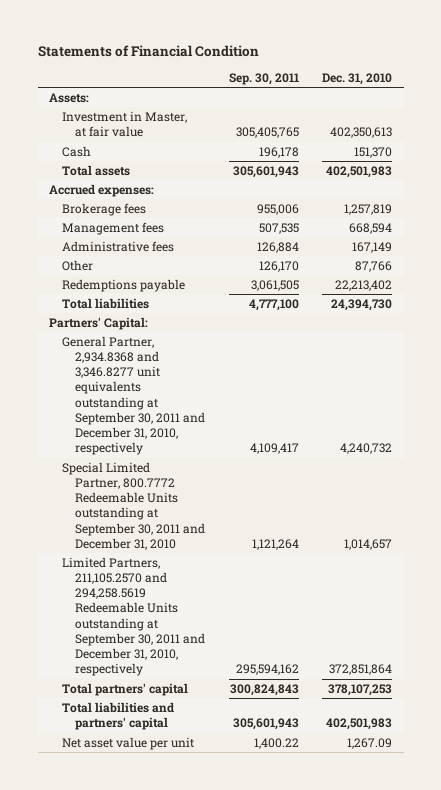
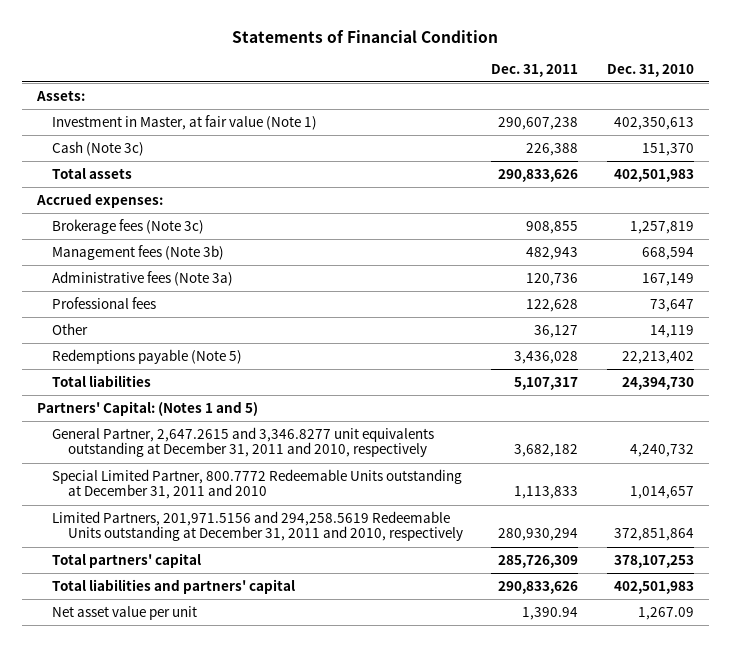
- | Sep. 30, 2011 | Dec. 31, 2010
+ | Dec. 31, 2011 | Dec. 31, 2010
- Investment in Master, at fair value | 305,405,765 | 402,350,613
- Cash | 196,178 | 151,370
+ Investment in Master, at fair value (Note 1) | 290,607,238 | 402,350,613
+ Cash (Note 3c) | 226,388 | 151,370
- Brokerage fees | 955,006 | 1,257,819
- Management fees | 507,535 | 668,594
- Administrative fees | 126,884 | 167,149
- Other | 126,170 | 87,766
- Redemptions payable | 3,061,505 | 22,213,402
+ Brokerage fees (Note 3c) | 908,855 | 1,257,819
+ Management fees (Note 3b) | 482,943 | 668,594
+ Administrative fees (Note 3a) | 120,736 | 167,149
+ Professional fees | 122,628 | 73,647
+ Other | 36,127 | 14,119
+ Redemptions payable (Note 5) | 3,436,028 | 22,213,402
- Partners' Capital:
- General Partner, 2,934.8368 and 3,346.8277 unit equivalents outstanding at September 30, 2011 and December 31, 2010, respectively | 4,109,417 | 4,240,732
- Special Limited Partner, 800.7772 Redeemable Units outstanding at September 30, 2011 and December 31, 2010 | 1,121,264 | 1,014,657
- Limited Partners, 211,105.2570 and 294,258.5619 Redeemable Units outstanding at September 30, 2011 and December 31, 2010, respectively | 295,594,162 | 372,851,864
+ Partners' Capital: (Notes 1 and 5)
+ General Partner, 2,647.2615 and 3,346.8277 unit equivalents outstanding at December 31, 2011 and 2010, respectively | 3,682,182 | 4,240,732
+ Special Limited Partner, 800.7772 Redeemable Units outstanding at December 31, 2011 and 2010 | 1,113,833 | 1,014,657
+ Limited Partners, 201,971.5156 and 294,258.5619 Redeemable Units outstanding at December 31, 2011 and 2010, respectively | 280,930,294 | 372,851,864

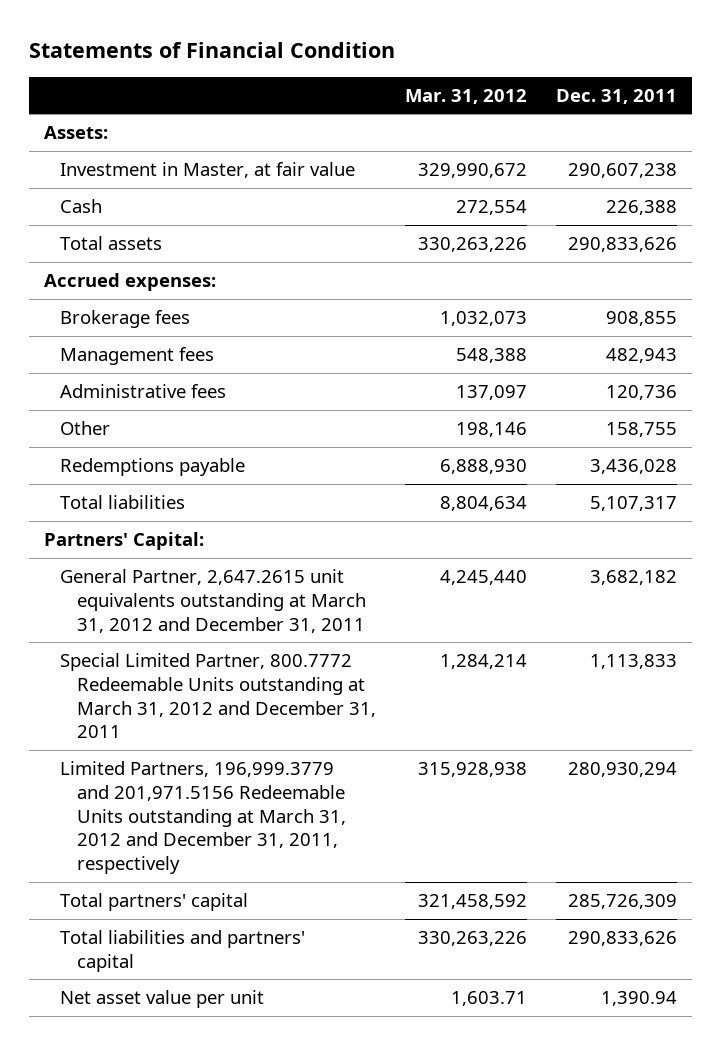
- | Dec. 31, 2011 | Dec. 31, 2010
+ | Mar. 31, 2012 | Dec. 31, 2011
- Investment in Master, at fair value (Note 1) | 290,607,238 | 402,350,613
- Cash (Note 3c) | 226,388 | 151,370
+ Investment in Master, at fair value | 329,990,672 | 290,607,238
+ Cash | 272,554 | 226,388
- Brokerage fees (Note 3c) | 908,855 | 1,257,819
- Management fees (Note 3b) | 482,943 | 668,594
- Administrative fees (Note 3a) | 120,736 | 167,149
- Professional fees | 122,628 | 73,647
- Other | 36,127 | 14,119
- Redemptions payable (Note 5) | 3,436,028 | 22,213,402
+ Brokerage fees | 1,032,073 | 908,855
+ Management fees | 548,388 | 482,943
+ Administrative fees | 137,097 | 120,736
+ Other | 198,146 | 158,755
+ Redemptions payable | 6,888,930 | 3,436,028
- Partners' Capital: (Notes 1 and 5)
- General Partner, 2,647.2615 and 3,346.8277 unit equivalents outstanding at December 31, 2011 and 2010, respectively | 3,682,182 | 4,240,732
- Special Limited Partner, 800.7772 Redeemable Units outstanding at December 31, 2011 and 2010 | 1,113,833 | 1,014,657
- Limited Partners, 201,971.5156 and 294,258.5619 Redeemable Units outstanding at December 31, 2011 and 2010, respectively | 280,930,294 | 372,851,864
+ Partners' Capital:
+ General Partner, 2,647.2615 unit equivalents outstanding at March 31, 2012 and December 31, 2011 | 4,245,440 | 3,682,182
+ Special Limited Partner, 800.7772 Redeemable Units outstanding at March 31, 2012 and December 31, 2011 | 1,284,214 | 1,113,833
+ Limited Partners, 196,999.3779 and 201,971.5156 Redeemable Units outstanding at March 31, 2012 and December 31, 2011, respectively | 315,928,938 | 280,930,294

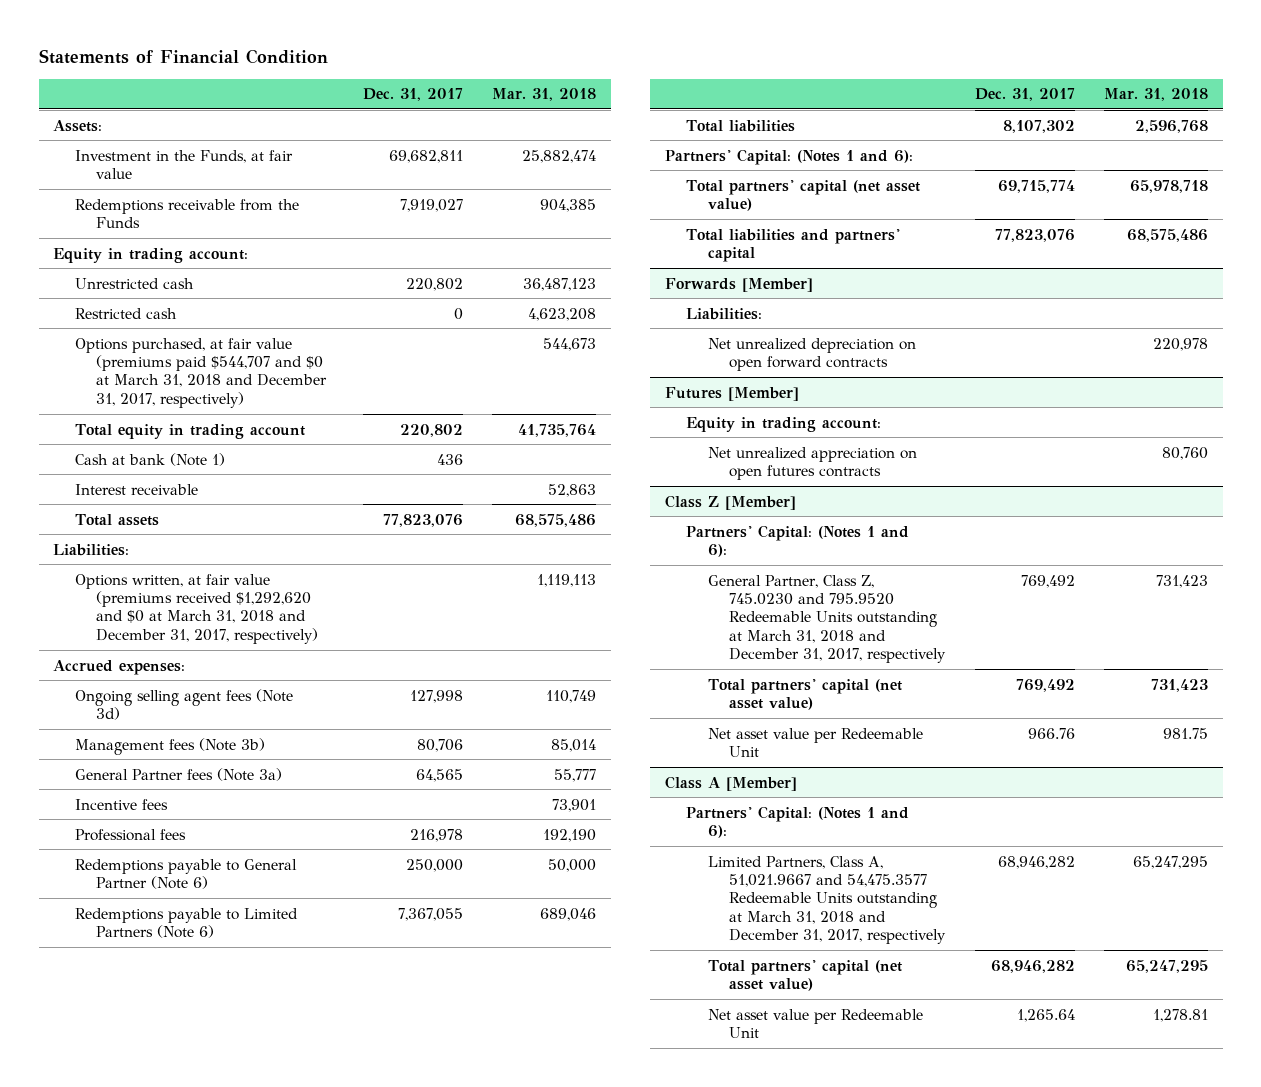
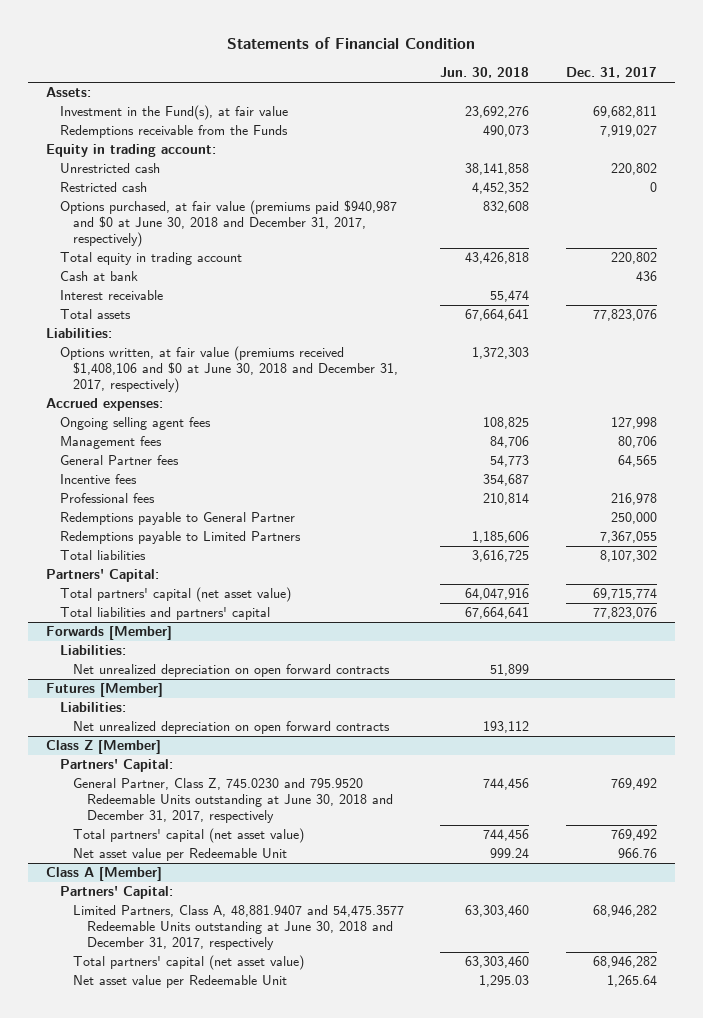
- | Dec. 31, 2017 | Mar. 31, 2018
+ | Jun. 30, 2018 | Dec. 31, 2017
- Investment in the Funds, at fair value | 69,682,811 | 25,882,474
+ Investment in the Fund(s), at fair value | 23,692,276 | 69,682,811
- Options purchased, at fair value (premiums paid $544,707 and $0 at March 31, 2018 and December 31, 2017, respectively) | | 544,673
+ Options purchased, at fair value (premiums paid $940,987 and $0 at June 30, 2018 and December 31, 2017, respectively) | 832,608 |
- Cash at bank (Note 1) | 436 |
+ Cash at bank | | 436
- Options written, at fair value (premiums received $1,292,620 and $0 at March 31, 2018 and December 31, 2017, respectively) | | 1,119,113
+ Options written, at fair value (premiums received $1,408,106 and $0 at June 30, 2018 and December 31, 2017, respectively) | 1,372,303 |
- Ongoing selling agent fees (Note 3d) | 127,998 | 110,749
- Management fees (Note 3b) | 80,706 | 85,014
- General Partner fees (Note 3a) | 64,565 | 55,777
+ Ongoing selling agent fees | 108,825 | 127,998
+ Management fees | 84,706 | 80,706
+ General Partner fees | 54,773 | 64,565
- Redemptions payable to General Partner (Note 6) | 250,000 | 50,000
- Redemptions payable to Limited Partners (Note 6) | 7,367,055 | 689,046
+ Redemptions payable to General Partner | | 250,000
+ Redemptions payable to Limited Partners | 1,185,606 | 7,367,055
- Partners' Capital: (Notes 1 and 6):
+ Partners' Capital:
@ Futures [Member]
- Equity in trading account:
- Net unrealized appreciation on open futures contracts | | 80,760
+ Liabilities:
+ Net unrealized depreciation on open forward contracts | 193,112 |
@ Class Z [Member]
- Partners' Capital: (Notes 1 and 6):
- General Partner, Class Z, 745.0230 and 795.9520 Redeemable Units outstanding at March 31, 2018 and December 31, 2017, respectively | 769,492 | 731,423
+ Partners' Capital:
+ General Partner, Class Z, 745.0230 and 795.9520 Redeemable Units outstanding at June 30, 2018 and December 31, 2017, respectively | 744,456 | 769,492
@ Class A [Member]
- Partners' Capital: (Notes 1 and 6):
- Limited Partners, Class A, 51,021.9667 and 54,475.3577 Redeemable Units outstanding at March 31, 2018 and December 31, 2017, respectively | 68,946,282 | 65,247,295
+ Partners' Capital:
+ Limited Partners, Class A, 48,881.9407 and 54,475.3577 Redeemable Units outstanding at June 30, 2018 and December 31, 2017, respectively | 63,303,460 | 68,946,282

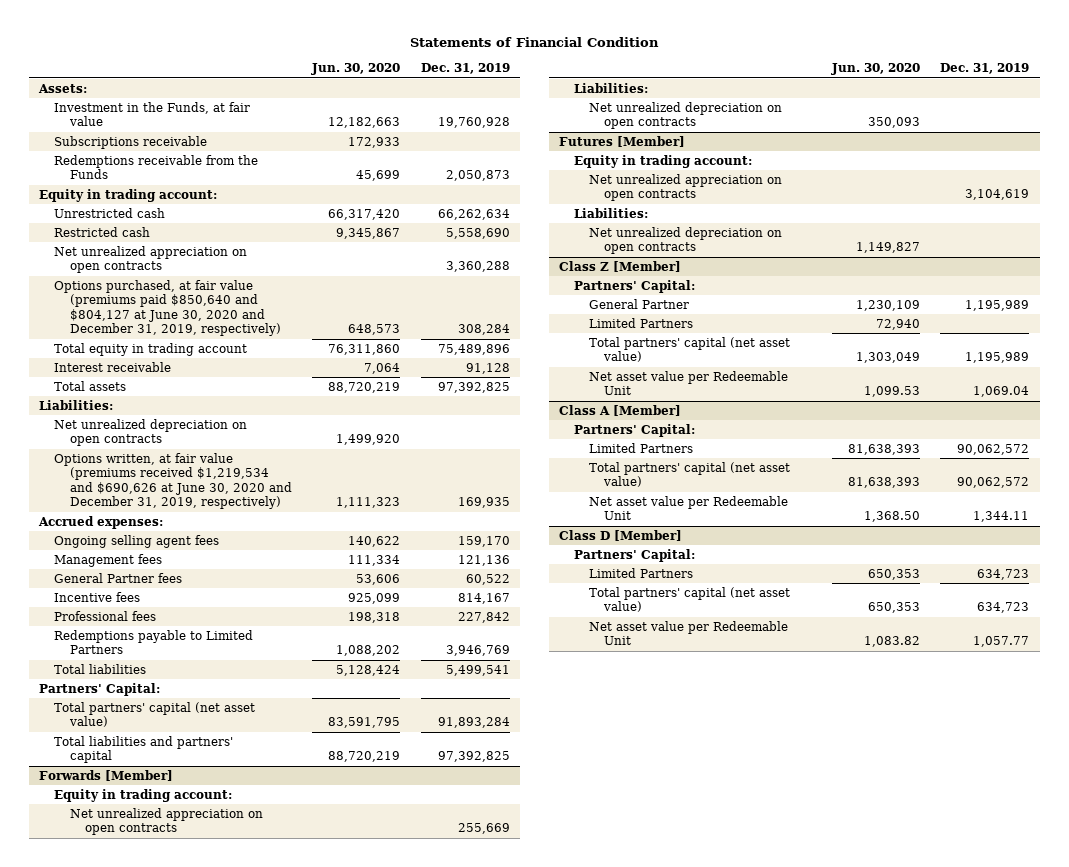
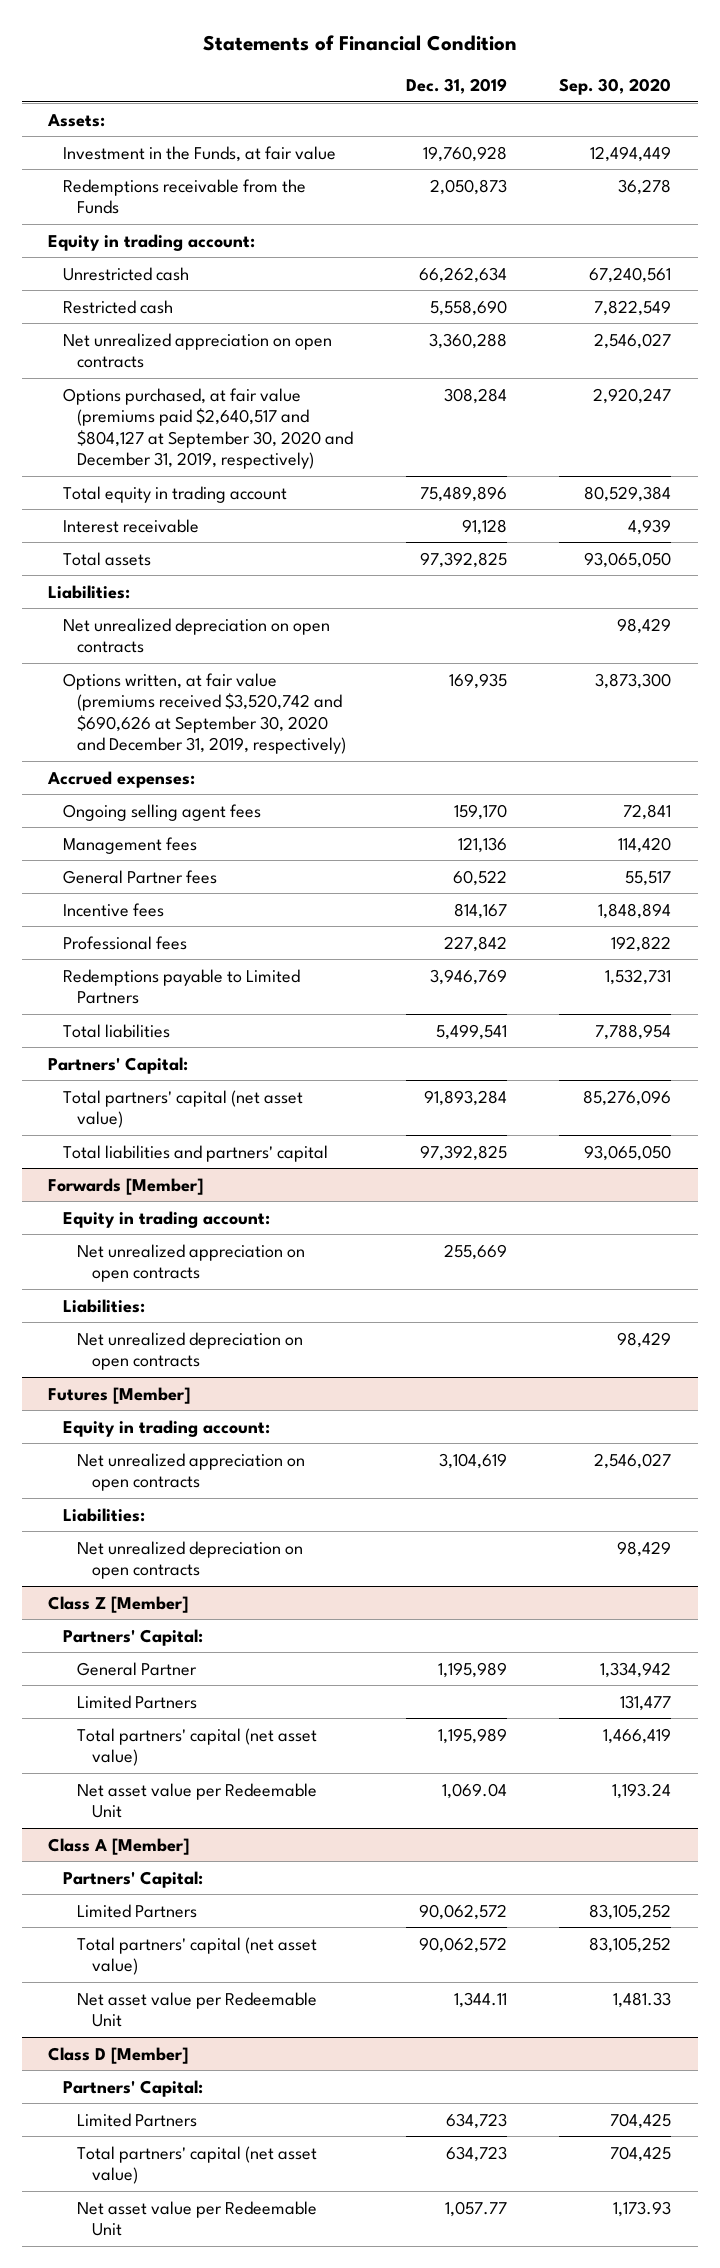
- | Jun. 30, 2020 | Dec. 31, 2019
+ | Dec. 31, 2019 | Sep. 30, 2020
- Subscriptions receivable | 172,933 |
- Options purchased, at fair value (premiums paid $850,640 and $804,127 at June 30, 2020 and December 31, 2019, respectively) | 648,573 | 308,284
+ Options purchased, at fair value (premiums paid $2,640,517 and $804,127 at September 30, 2020 and December 31, 2019, respectively) | 308,284 | 2,920,247
- Options written, at fair value (premiums received $1,219,534 and $690,626 at June 30, 2020 and December 31, 2019, respectively) | 1,111,323 | 169,935
+ Options written, at fair value (premiums received $3,520,742 and $690,626 at September 30, 2020 and December 31, 2019, respectively) | 169,935 | 3,873,300

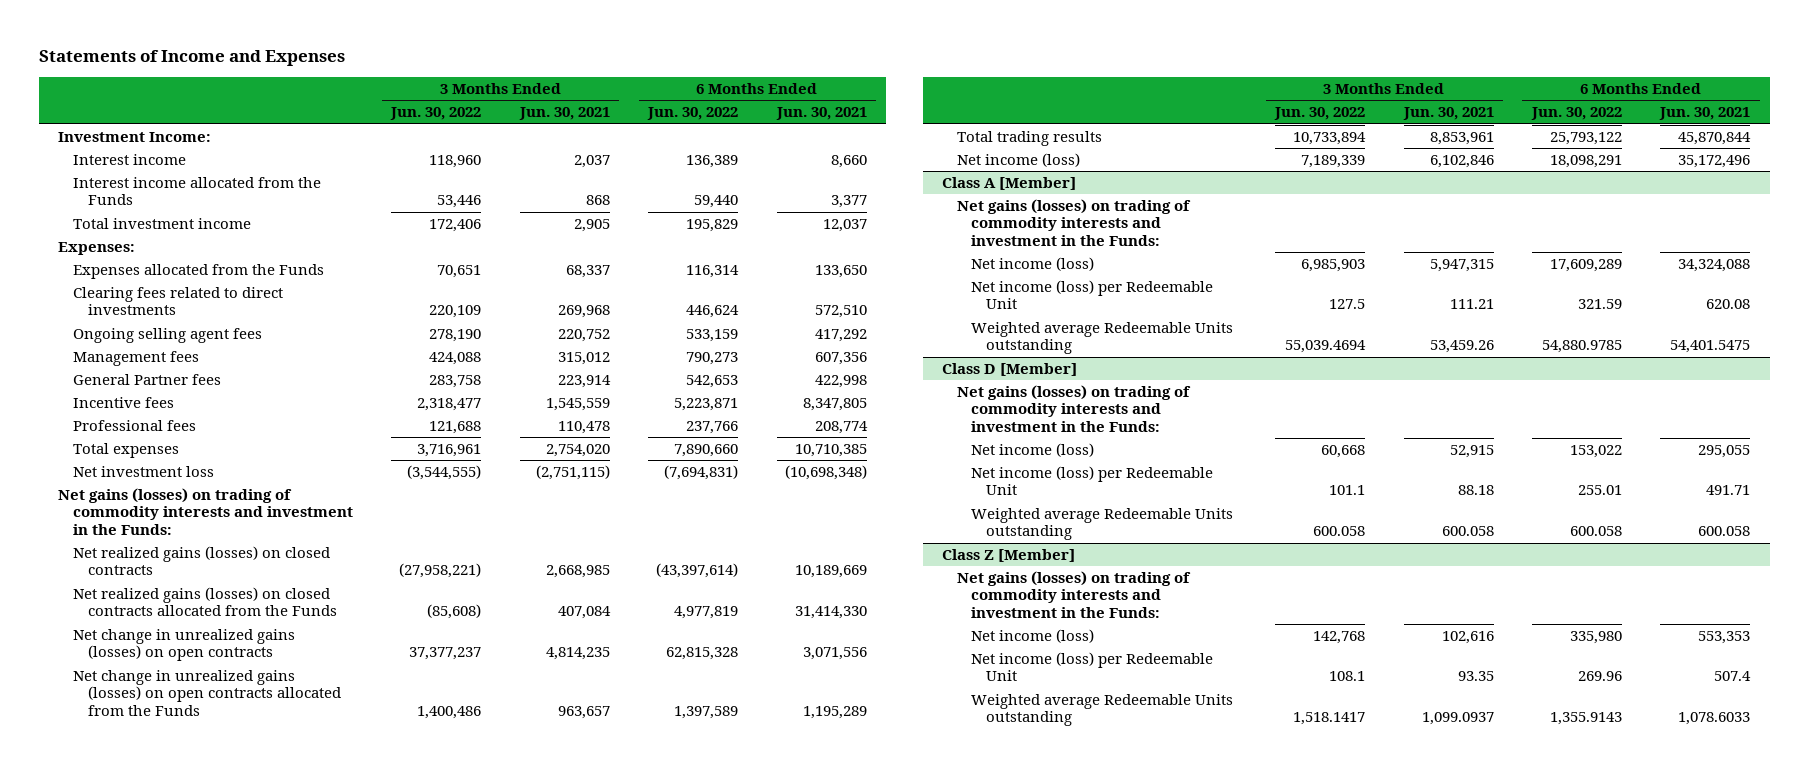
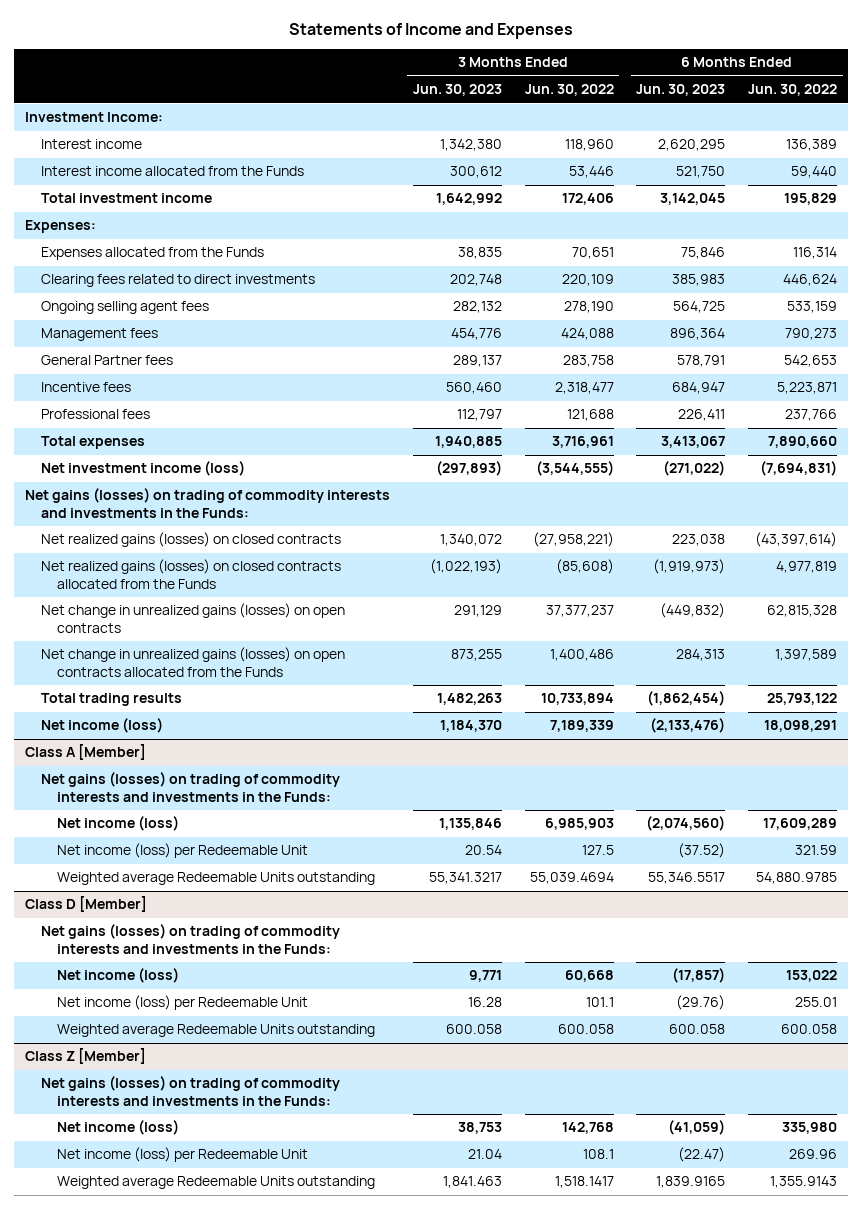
- | 3 Months Ended Jun. 30, 2022 | 3 Months Ended Jun. 30, 2021 | 6 Months Ended Jun. 30, 2022 | 6 Months Ended Jun. 30, 2021
+ | 3 Months Ended Jun. 30, 2023 | 3 Months Ended Jun. 30, 2022 | 6 Months Ended Jun. 30, 2023 | 6 Months Ended Jun. 30, 2022
- Net investment loss | (3,544,555) | (2,751,115) | (7,694,831) | (10,698,348)
- Net gains (losses) on trading of commodity interests and investment in the Funds:
+ Net investment income (loss) | (297,893) | (3,544,555) | (271,022) | (7,694,831)
+ Net gains (losses) on trading of commodity interests and investments in the Funds:
@ Class A [Member]
- Net gains (losses) on trading of commodity interests and investment in the Funds:
+ Net gains (losses) on trading of commodity interests and investments in the Funds:
@ Class D [Member]
- Net gains (losses) on trading of commodity interests and investment in the Funds:
+ Net gains (losses) on trading of commodity interests and investments in the Funds:
@ Class Z [Member]
- Net gains (losses) on trading of commodity interests and investment in the Funds:
+ Net gains (losses) on trading of commodity interests and investments in the Funds:

